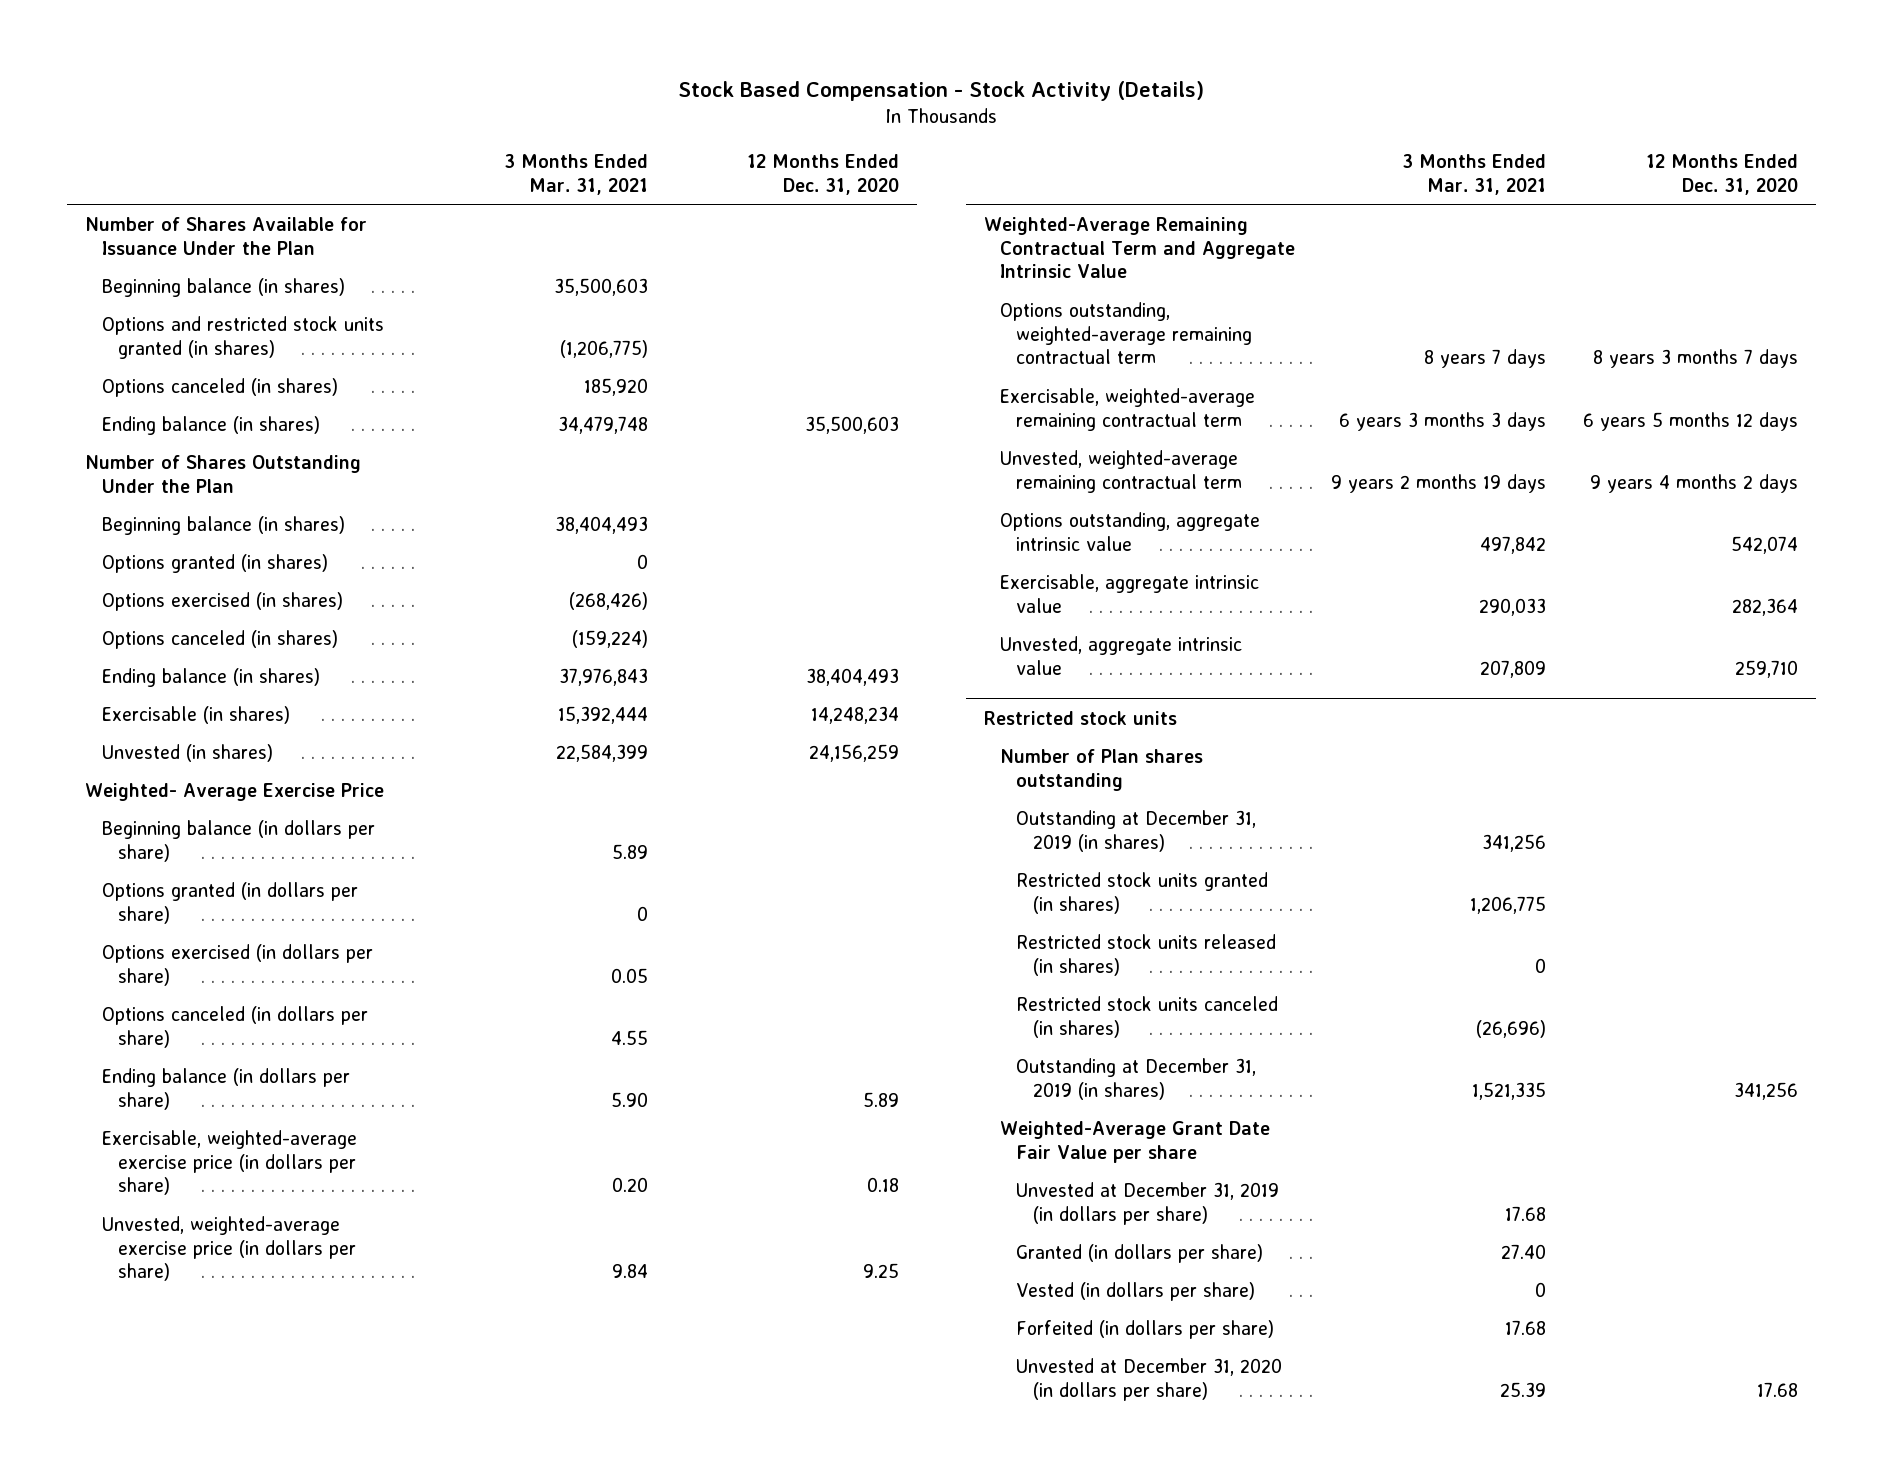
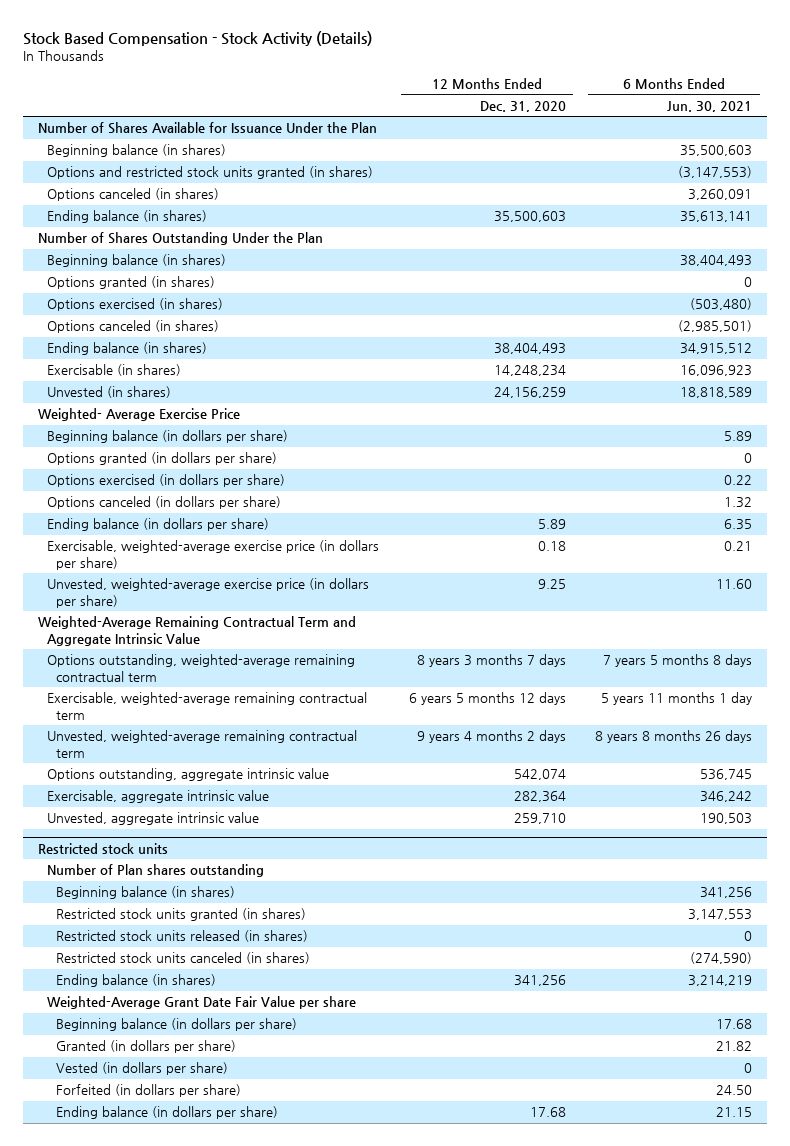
- | 3 Months Ended Mar. 31, 2021 | 12 Months Ended Dec. 31, 2020
+ | 12 Months Ended Dec. 31, 2020 | 6 Months Ended Jun. 30, 2021
@ Restricted stock units
- Outstanding at December 31, 2019 (in shares) | 341,256 |
+ Beginning balance (in shares) | | 341,256
- Outstanding at December 31, 2019 (in shares) | 1,521,335 | 341,256
+ Ending balance (in shares) | 341,256 | 3,214,219
- Unvested at December 31, 2019 (in dollars per share) | 17.68 |
+ Beginning balance (in dollars per share) | | 17.68
- Unvested at December 31, 2020 (in dollars per share) | 25.39 | 17.68
+ Ending balance (in dollars per share) | 17.68 | 21.15

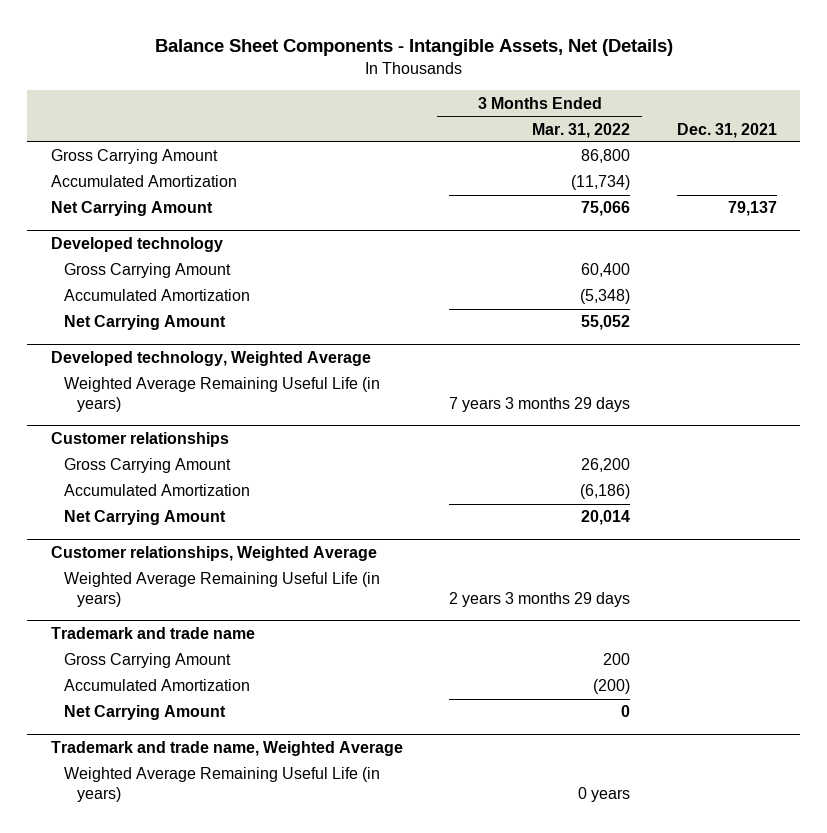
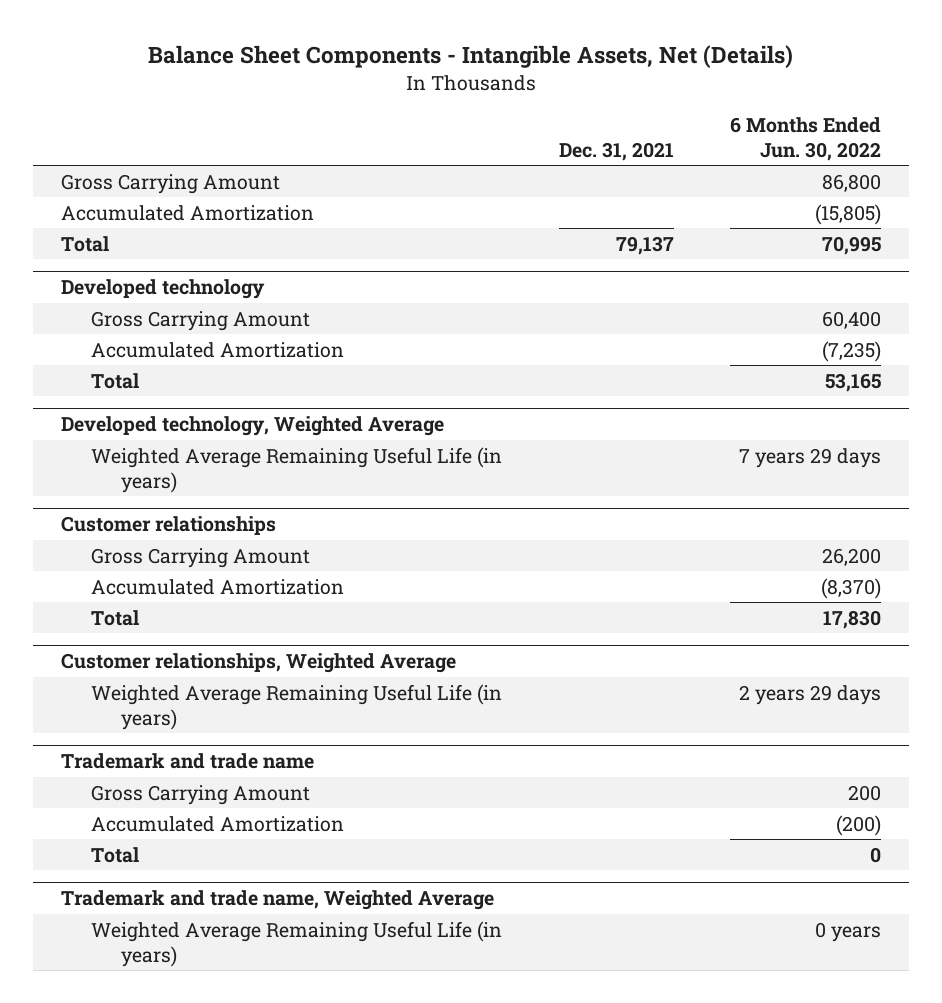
- | 3 Months Ended Mar. 31, 2022 | Dec. 31, 2021
+ | Dec. 31, 2021 | 6 Months Ended Jun. 30, 2022
- Net Carrying Amount | 75,066 | 79,137
+ Total | 79,137 | 70,995
@ Developed technology
- Net Carrying Amount | 55,052 |
+ Total | | 53,165
@ Customer relationships
- Net Carrying Amount | 20,014 |
+ Total | | 17,830
@ Trademark and trade name
- Net Carrying Amount | 0 |
+ Total | | 0

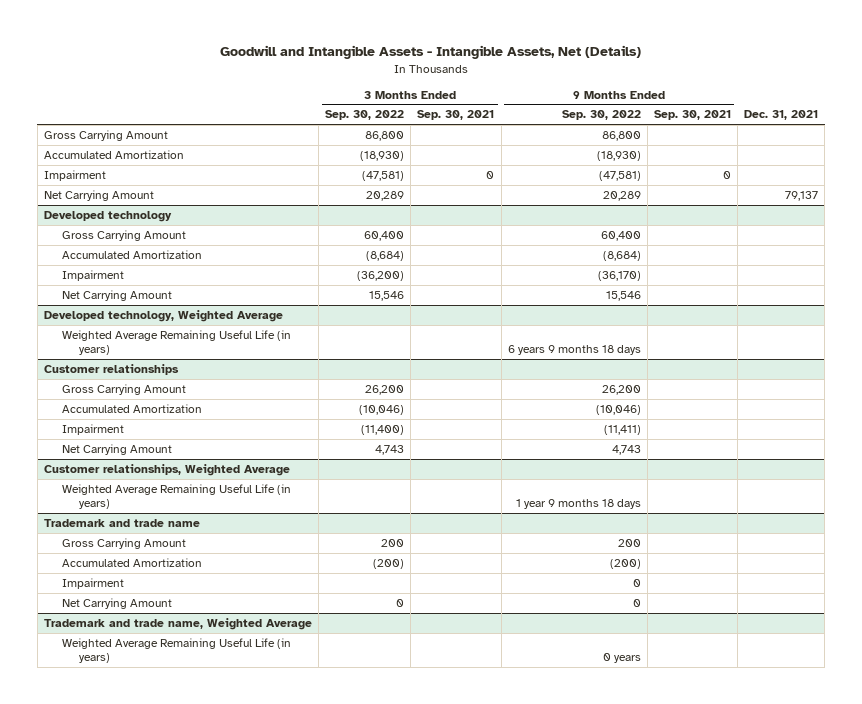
- Balance Sheet Components - Intangible Assets, Net (Details)
+ Goodwill and Intangible Assets - Intangible Assets, Net (Details)
- | Dec. 31, 2021 | 6 Months Ended Jun. 30, 2022
+ | 3 Months Ended Sep. 30, 2022 | 3 Months Ended Sep. 30, 2021 | 9 Months Ended Sep. 30, 2022 | 9 Months Ended Sep. 30, 2021 | Dec. 31, 2021
- Total | 79,137 | 70,995
+ Impairment | (47,581) | 0 | (47,581) | 0 |
+ Net Carrying Amount | 20,289 | | 20,289 | | 79,137
@ Developed technology
- Total | | 53,165
+ Impairment | (36,200) | | (36,170) | |
+ Net Carrying Amount | 15,546 | | 15,546 | |
@ Customer relationships
- Total | | 17,830
+ Impairment | (11,400) | | (11,411) | |
+ Net Carrying Amount | 4,743 | | 4,743 | |
@ Trademark and trade name
- Total | | 0
+ Impairment | | | 0 | |
+ Net Carrying Amount | 0 | | 0 | |

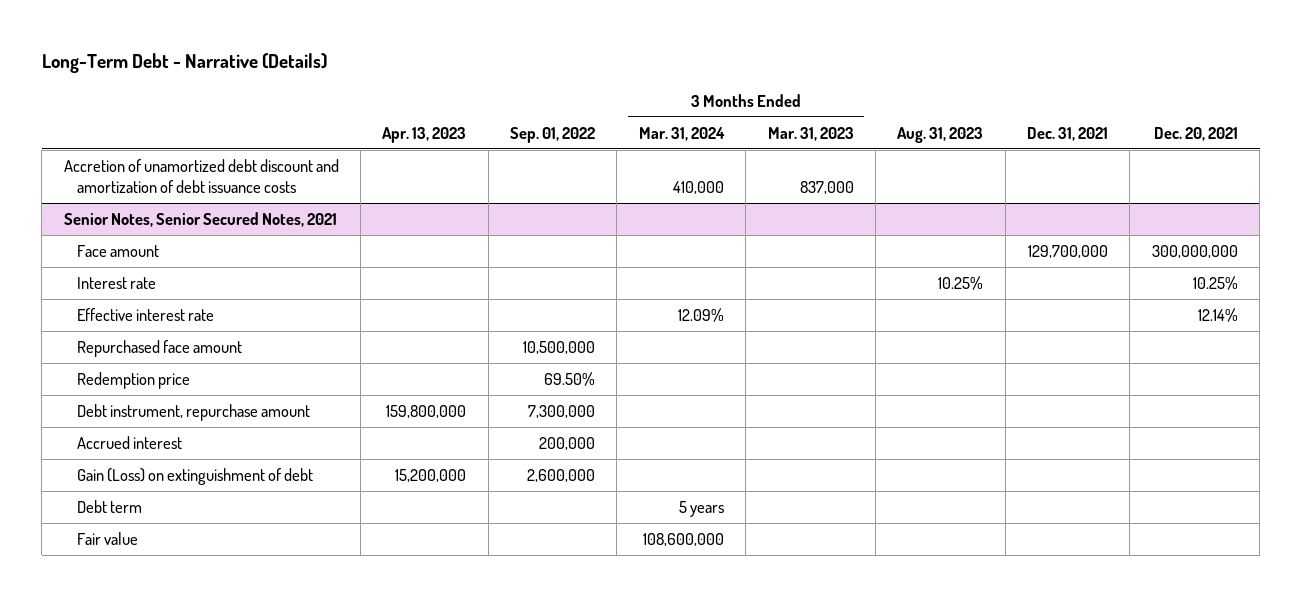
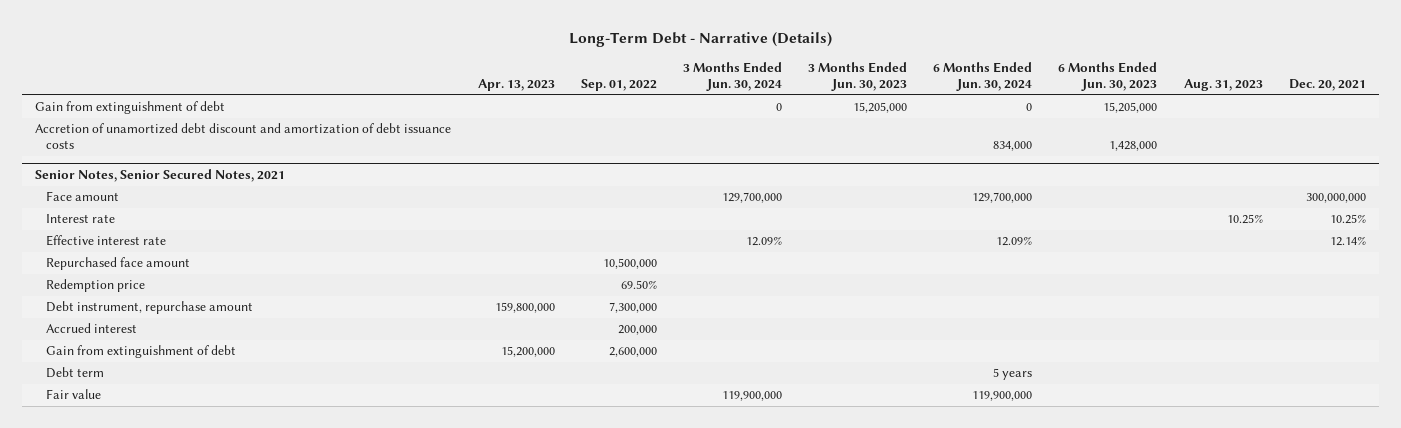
- | Apr. 13, 2023 | Sep. 01, 2022 | 3 Months Ended Mar. 31, 2024 | 3 Months Ended Mar. 31, 2023 | Aug. 31, 2023 | Dec. 31, 2021 | Dec. 20, 2021
+ | Apr. 13, 2023 | Sep. 01, 2022 | 3 Months Ended Jun. 30, 2024 | 3 Months Ended Jun. 30, 2023 | 6 Months Ended Jun. 30, 2024 | 6 Months Ended Jun. 30, 2023 | Aug. 31, 2023 | Dec. 20, 2021
+ Gain from extinguishment of debt | | | 0 | 15,205,000 | 0 | 15,205,000 | |
@ Senior Notes, Senior Secured Notes, 2021
- Gain (Loss) on extinguishment of debt | 15,200,000 | 2,600,000 | | | | |
+ Gain from extinguishment of debt | 15,200,000 | 2,600,000 | | | | | |

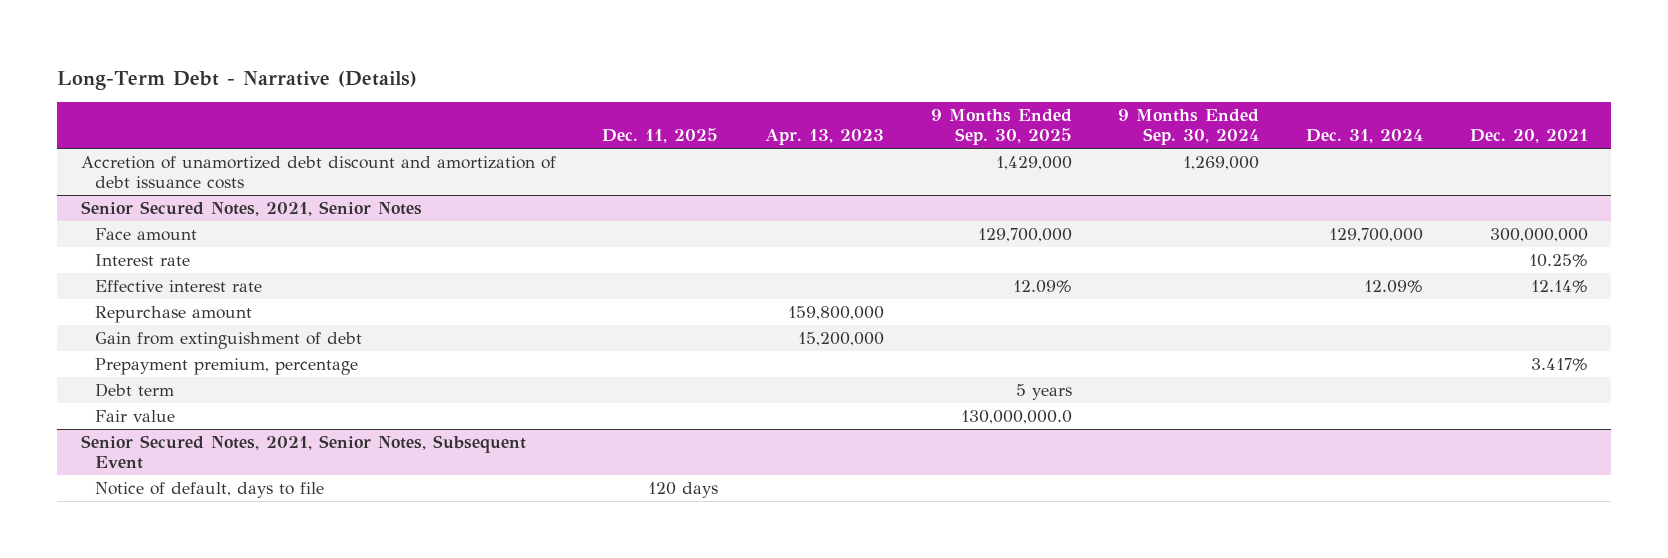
- | Apr. 13, 2023 | Sep. 01, 2022 | 3 Months Ended Jun. 30, 2024 | 3 Months Ended Jun. 30, 2023 | 6 Months Ended Jun. 30, 2024 | 6 Months Ended Jun. 30, 2023 | Aug. 31, 2023 | Dec. 20, 2021
+ | Dec. 11, 2025 | Apr. 13, 2023 | 9 Months Ended Sep. 30, 2025 | 9 Months Ended Sep. 30, 2024 | Dec. 31, 2024 | Dec. 20, 2021
- Gain from extinguishment of debt | | | 0 | 15,205,000 | 0 | 15,205,000 | |
- Senior Notes, Senior Secured Notes, 2021
+ Senior Secured Notes, 2021, Senior Notes
- Repurchased face amount | | 10,500,000 | | | | | |
- Redemption price | | 69.50% | | | | | |
- Debt instrument, repurchase amount | 159,800,000 | 7,300,000 | | | | | |
- Accrued interest | | 200,000 | | | | | |
+ Repurchase amount | | 159,800,000 | | | |
+ Prepayment premium, percentage | | | | | | 3.417%
+ Senior Secured Notes, 2021, Senior Notes, Subsequent Event
+ Notice of default, days to file | 120 days | | | | |

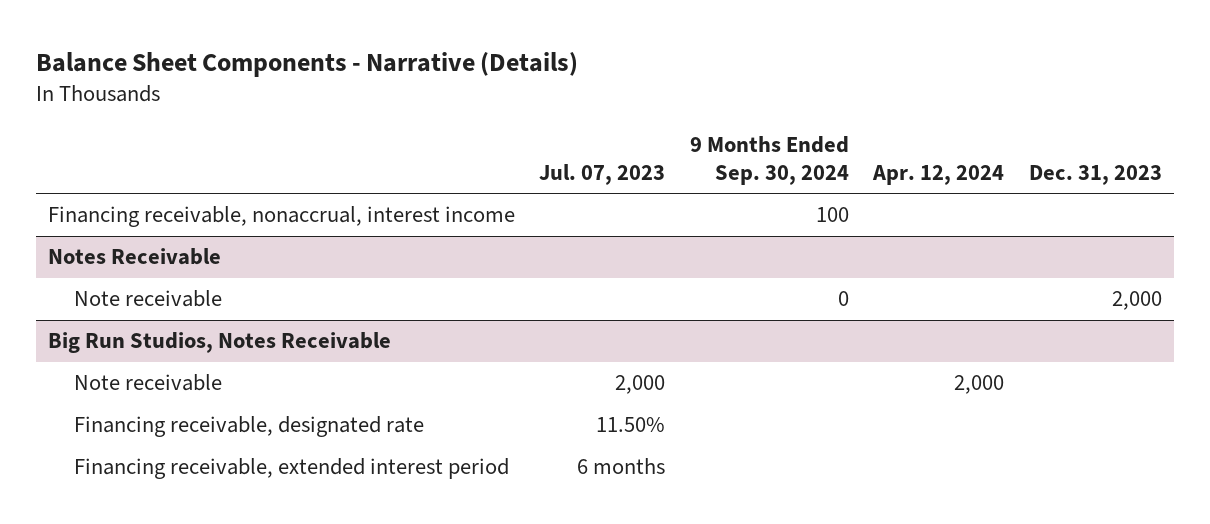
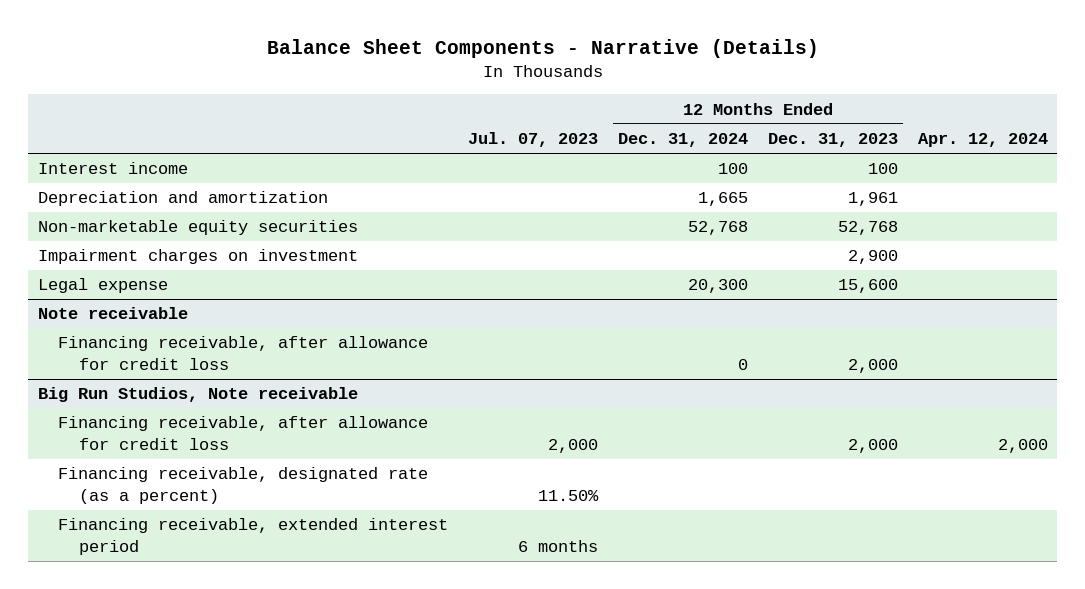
- | Jul. 07, 2023 | 9 Months Ended Sep. 30, 2024 | Apr. 12, 2024 | Dec. 31, 2023
+ | Jul. 07, 2023 | 12 Months Ended Dec. 31, 2024 | 12 Months Ended Dec. 31, 2023 | Apr. 12, 2024
- Financing receivable, nonaccrual, interest income | | 100 | |
- Notes Receivable
- Note receivable | | 0 | | 2,000
- Big Run Studios, Notes Receivable
- Note receivable | 2,000 | | 2,000 |
- Financing receivable, designated rate | 11.50% | | |
+ Interest income | | 100 | 100 |
+ Depreciation and amortization | | 1,665 | 1,961 |
+ Non-marketable equity securities | | 52,768 | 52,768 |
+ Impairment charges on investment | | | 2,900 |
+ Legal expense | | 20,300 | 15,600 |
+ Note receivable
+ Financing receivable, after allowance for credit loss | | 0 | 2,000 |
+ Big Run Studios, Note receivable
+ Financing receivable, after allowance for credit loss | 2,000 | | 2,000 | 2,000
+ Financing receivable, designated rate (as a percent) | 11.50% | | |

